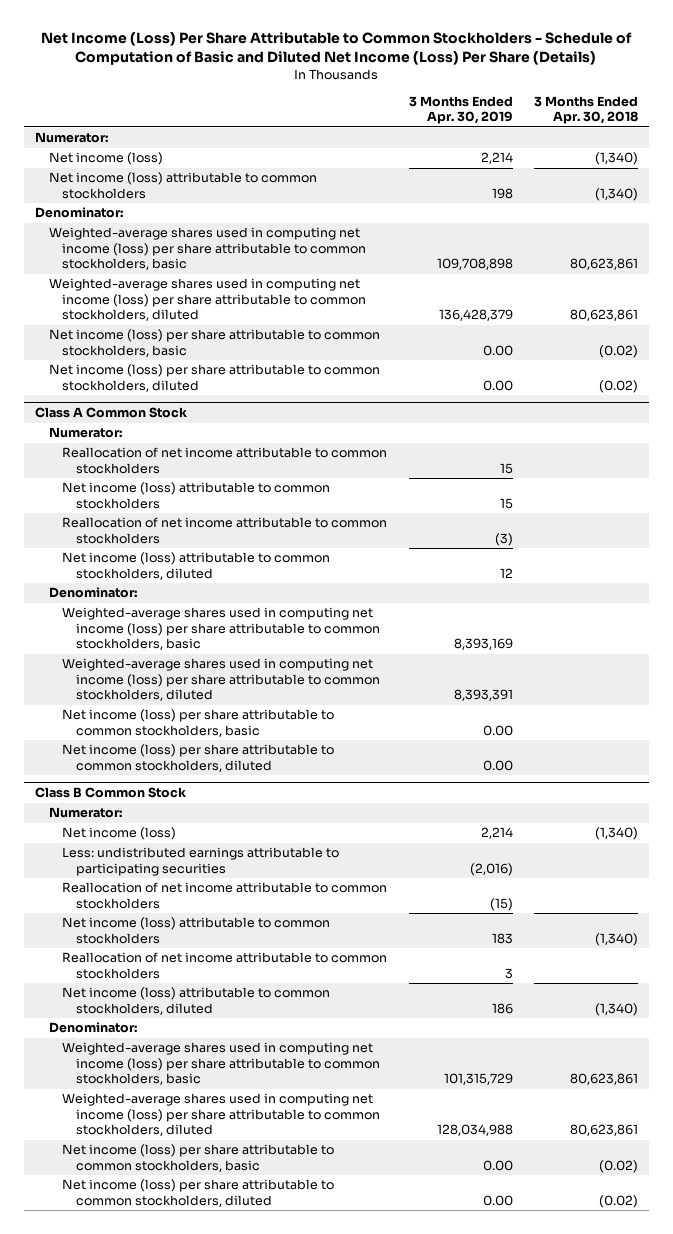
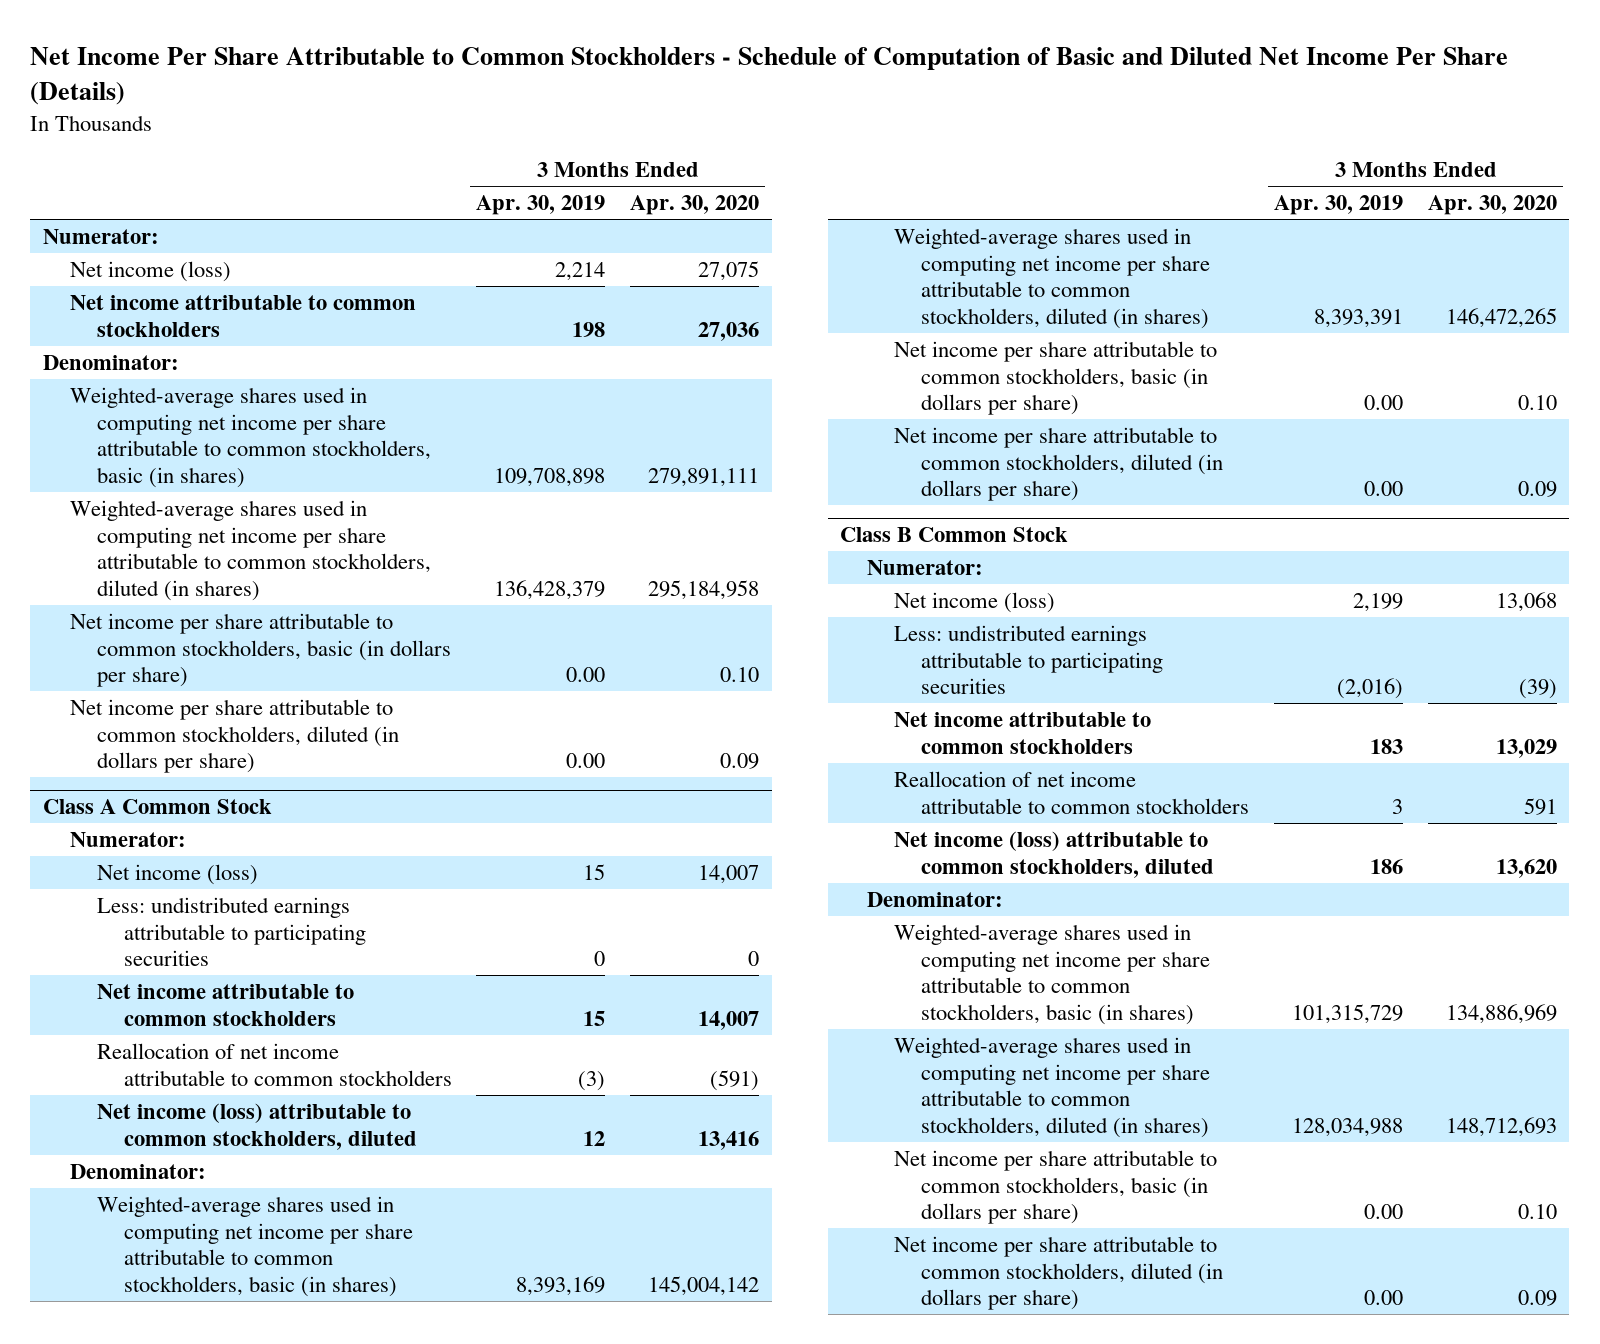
- Net Income (Loss) Per Share Attributable to Common Stockholders - Schedule of Computation of Basic and Diluted Net Income (Loss) Per Share (Details)
+ Net Income Per Share Attributable to Common Stockholders - Schedule of Computation of Basic and Diluted Net Income Per Share (Details)
- | 3 Months Ended Apr. 30, 2019 | 3 Months Ended Apr. 30, 2018
+ | 3 Months Ended Apr. 30, 2019 | 3 Months Ended Apr. 30, 2020
- Net income (loss) attributable to common stockholders | 198 | (1,340)
+ Net income attributable to common stockholders | 198 | 27,036
- Weighted-average shares used in computing net income (loss) per share attributable to common stockholders, basic | 109,708,898 | 80,623,861
- Weighted-average shares used in computing net income (loss) per share attributable to common stockholders, diluted | 136,428,379 | 80,623,861
- Net income (loss) per share attributable to common stockholders, basic | 0.00 | (0.02)
- Net income (loss) per share attributable to common stockholders, diluted | 0.00 | (0.02)
+ Weighted-average shares used in computing net income per share attributable to common stockholders, basic (in shares) | 109,708,898 | 279,891,111
+ Weighted-average shares used in computing net income per share attributable to common stockholders, diluted (in shares) | 136,428,379 | 295,184,958
+ Net income per share attributable to common stockholders, basic (in dollars per share) | 0.00 | 0.10
+ Net income per share attributable to common stockholders, diluted (in dollars per share) | 0.00 | 0.09
@ Class A Common Stock
- Reallocation of net income attributable to common stockholders | 15 |
- Net income (loss) attributable to common stockholders | 15 |
+ Net income (loss) | 15 | 14,007
+ Less: undistributed earnings attributable to participating securities | 0 | 0
+ Net income attributable to common stockholders | 15 | 14,007
- Weighted-average shares used in computing net income (loss) per share attributable to common stockholders, basic | 8,393,169 |
- Weighted-average shares used in computing net income (loss) per share attributable to common stockholders, diluted | 8,393,391 |
- Net income (loss) per share attributable to common stockholders, basic | 0.00 |
- Net income (loss) per share attributable to common stockholders, diluted | 0.00 |
+ Weighted-average shares used in computing net income per share attributable to common stockholders, basic (in shares) | 8,393,169 | 145,004,142
+ Weighted-average shares used in computing net income per share attributable to common stockholders, diluted (in shares) | 8,393,391 | 146,472,265
+ Net income per share attributable to common stockholders, basic (in dollars per share) | 0.00 | 0.10
+ Net income per share attributable to common stockholders, diluted (in dollars per share) | 0.00 | 0.09
@ Class B Common Stock
- Net income (loss) | 2,214 | (1,340)
+ Net income (loss) | 2,199 | 13,068
- Reallocation of net income attributable to common stockholders | (15) |
- Net income (loss) attributable to common stockholders | 183 | (1,340)
+ Net income attributable to common stockholders | 183 | 13,029
- Weighted-average shares used in computing net income (loss) per share attributable to common stockholders, basic | 101,315,729 | 80,623,861
- Weighted-average shares used in computing net income (loss) per share attributable to common stockholders, diluted | 128,034,988 | 80,623,861
- Net income (loss) per share attributable to common stockholders, basic | 0.00 | (0.02)
- Net income (loss) per share attributable to common stockholders, diluted | 0.00 | (0.02)
+ Weighted-average shares used in computing net income per share attributable to common stockholders, basic (in shares) | 101,315,729 | 134,886,969
+ Weighted-average shares used in computing net income per share attributable to common stockholders, diluted (in shares) | 128,034,988 | 148,712,693
+ Net income per share attributable to common stockholders, basic (in dollars per share) | 0.00 | 0.10
+ Net income per share attributable to common stockholders, diluted (in dollars per share) | 0.00 | 0.09

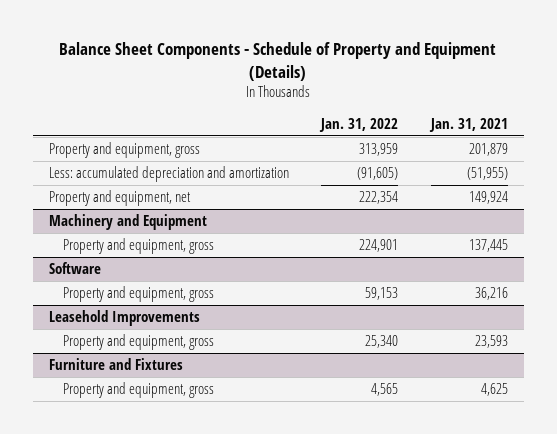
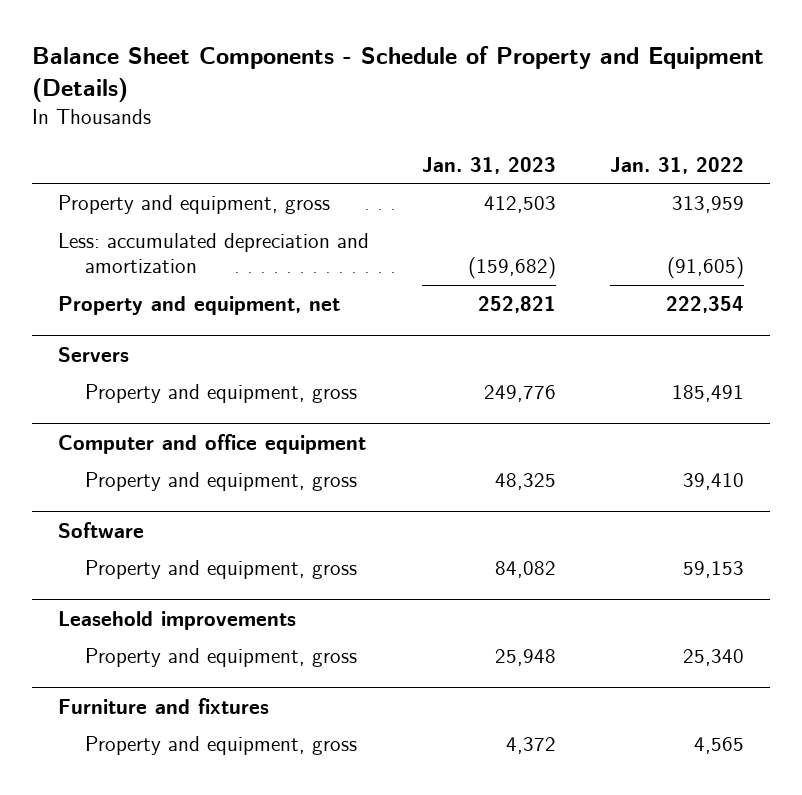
- | Jan. 31, 2022 | Jan. 31, 2021
+ | Jan. 31, 2023 | Jan. 31, 2022
- Machinery and Equipment
- Property and equipment, gross | 224,901 | 137,445
+ Servers
+ Property and equipment, gross | 249,776 | 185,491
+ Computer and office equipment
+ Property and equipment, gross | 48,325 | 39,410
- Leasehold Improvements
+ Leasehold improvements
- Furniture and Fixtures
+ Furniture and fixtures

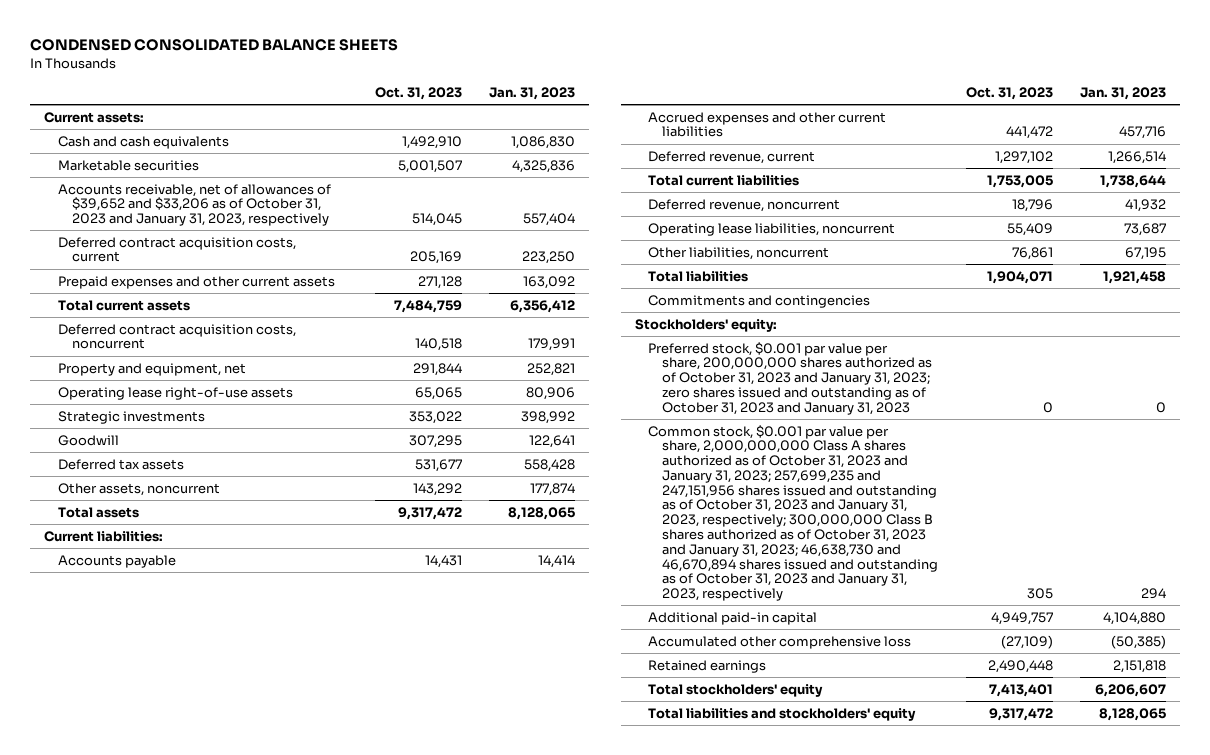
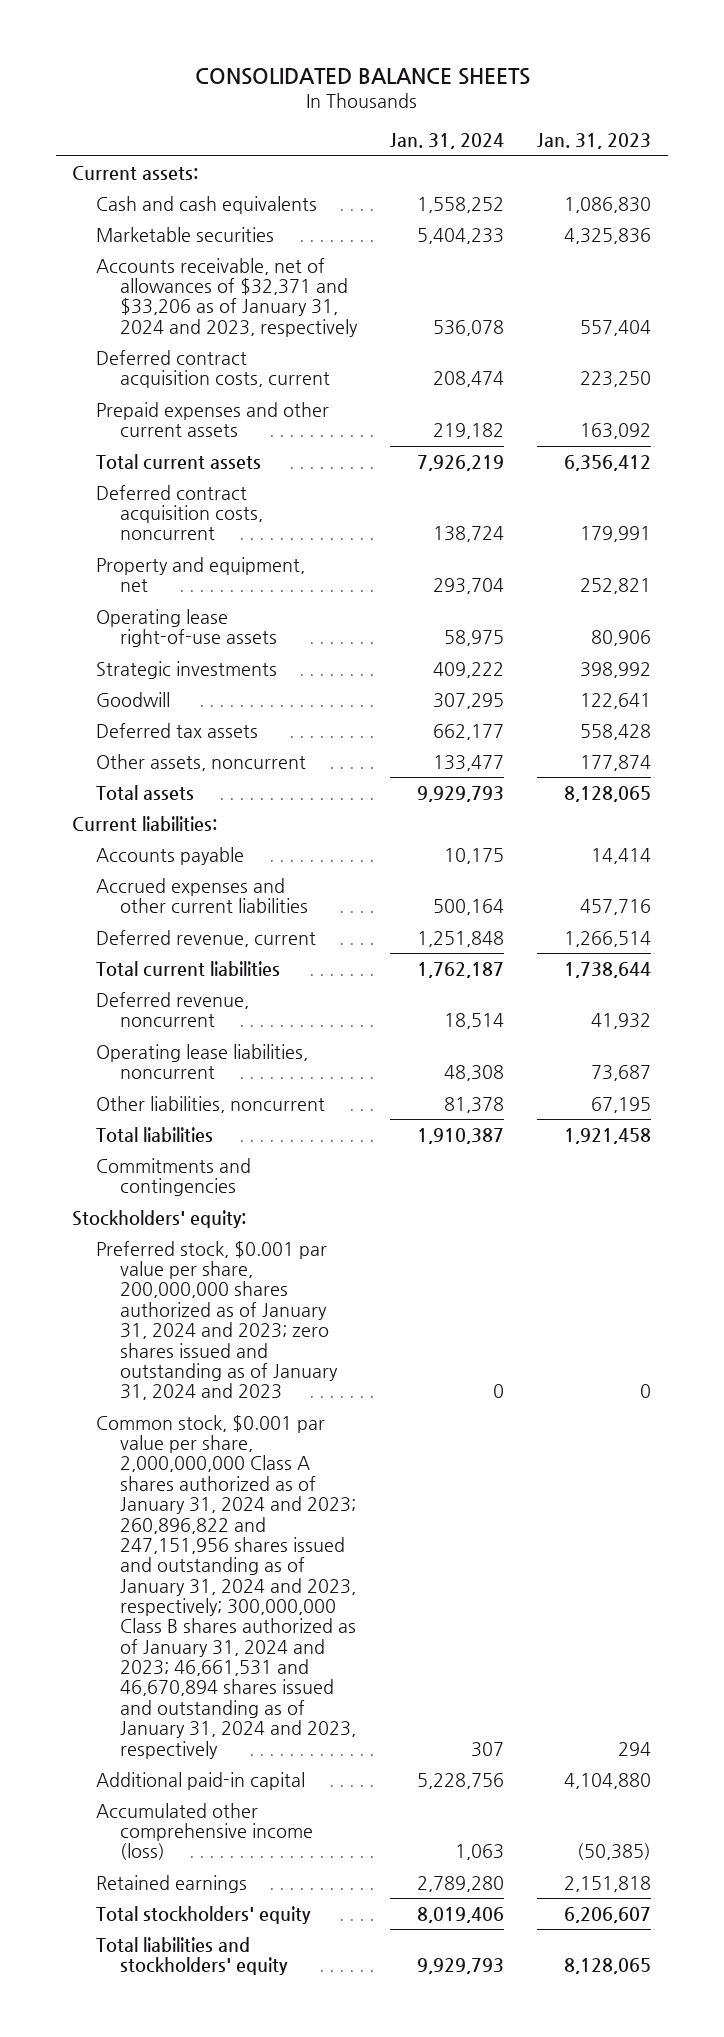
- CONDENSED CONSOLIDATED BALANCE SHEETS
+ CONSOLIDATED BALANCE SHEETS
- | Oct. 31, 2023 | Jan. 31, 2023
+ | Jan. 31, 2024 | Jan. 31, 2023
- Accounts receivable, net of allowances of $39,652 and $33,206 as of October 31, 2023 and January 31, 2023, respectively | 514,045 | 557,404
+ Accounts receivable, net of allowances of $32,371 and $33,206 as of January 31, 2024 and 2023, respectively | 536,078 | 557,404
- Preferred stock, $0.001 par value per share, 200,000,000 shares authorized as of October 31, 2023 and January 31, 2023; zero shares issued and outstanding as of October 31, 2023 and January 31, 2023 | 0 | 0
- Common stock, $0.001 par value per share, 2,000,000,000 Class A shares authorized as of October 31, 2023 and January 31, 2023; 257,699,235 and 247,151,956 shares issued and outstanding as of October 31, 2023 and January 31, 2023, respectively; 300,000,000 Class B shares authorized as of October 31, 2023 and January 31, 2023; 46,638,730 and 46,670,894 shares issued and outstanding as of October 31, 2023 and January 31, 2023, respectively | 305 | 294
+ Preferred stock, $0.001 par value per share, 200,000,000 shares authorized as of January 31, 2024 and 2023; zero shares issued and outstanding as of January 31, 2024 and 2023 | 0 | 0
+ Common stock, $0.001 par value per share, 2,000,000,000 Class A shares authorized as of January 31, 2024 and 2023; 260,896,822 and 247,151,956 shares issued and outstanding as of January 31, 2024 and 2023, respectively; 300,000,000 Class B shares authorized as of January 31, 2024 and 2023; 46,661,531 and 46,670,894 shares issued and outstanding as of January 31, 2024 and 2023, respectively | 307 | 294
- Accumulated other comprehensive loss | (27,109) | (50,385)
+ Accumulated other comprehensive income (loss) | 1,063 | (50,385)

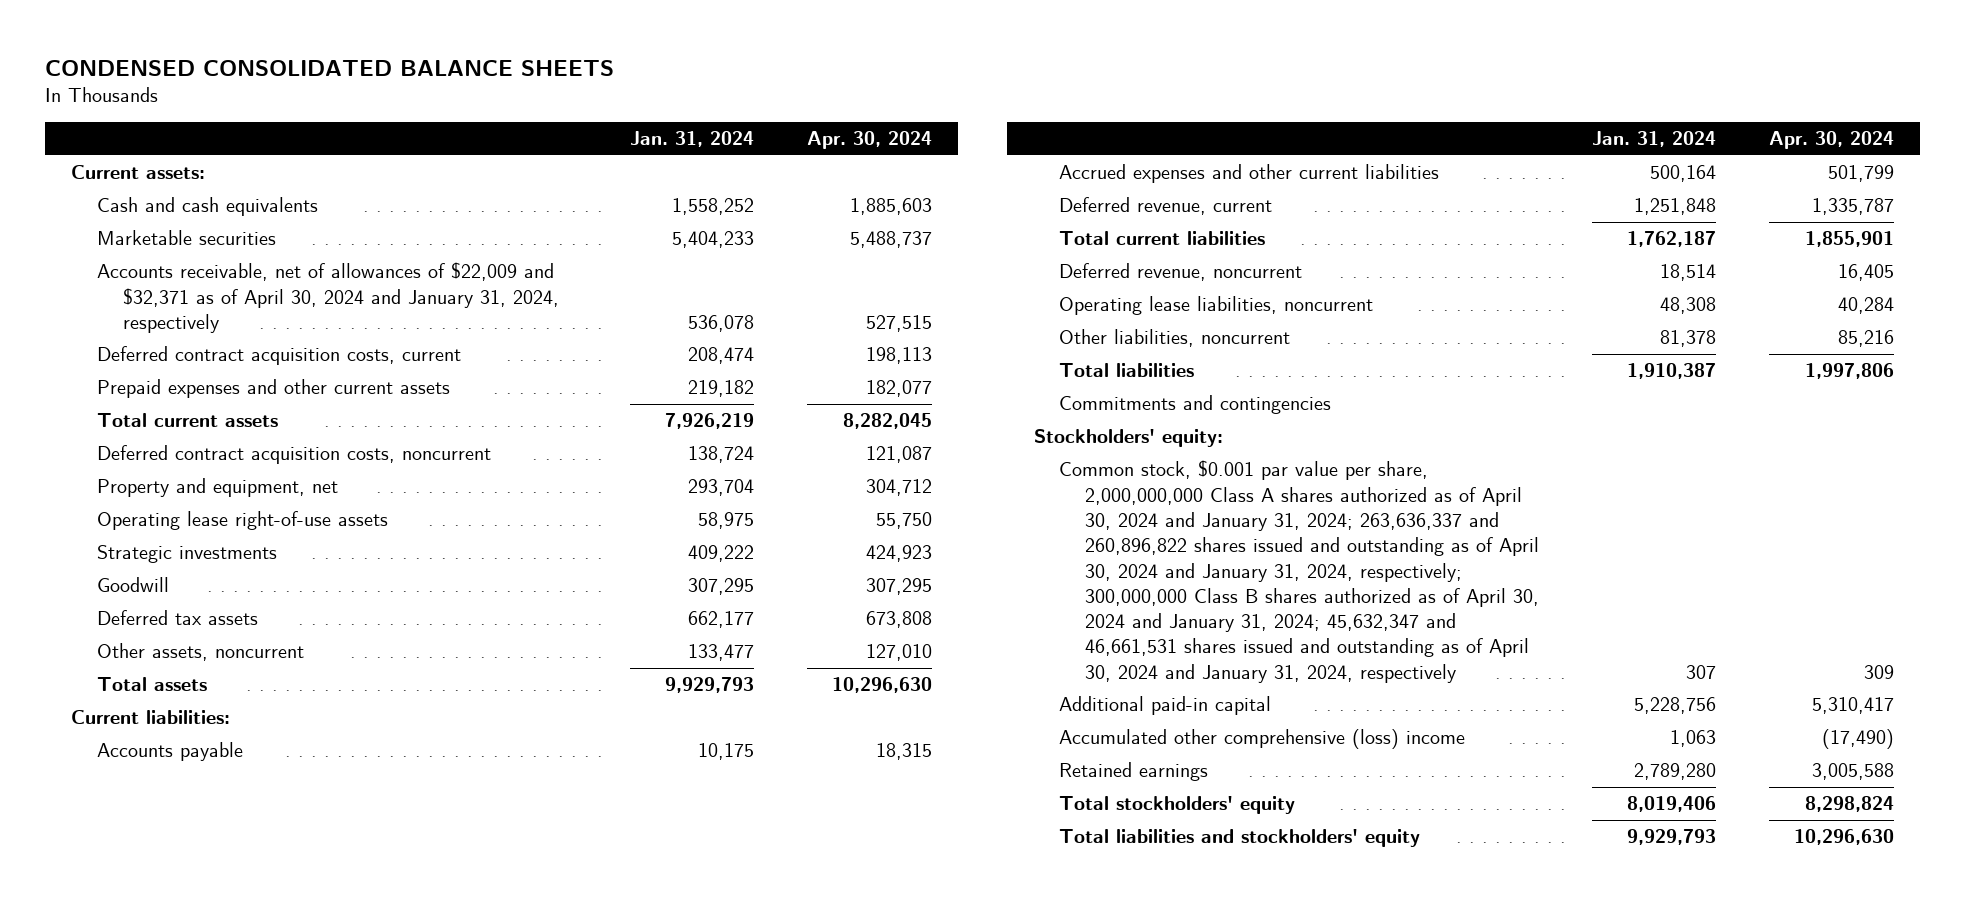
- CONSOLIDATED BALANCE SHEETS
+ CONDENSED CONSOLIDATED BALANCE SHEETS
- | Jan. 31, 2024 | Jan. 31, 2023
+ | Jan. 31, 2024 | Apr. 30, 2024
- Accounts receivable, net of allowances of $32,371 and $33,206 as of January 31, 2024 and 2023, respectively | 536,078 | 557,404
+ Accounts receivable, net of allowances of $22,009 and $32,371 as of April 30, 2024 and January 31, 2024, respectively | 536,078 | 527,515
- Preferred stock, $0.001 par value per share, 200,000,000 shares authorized as of January 31, 2024 and 2023; zero shares issued and outstanding as of January 31, 2024 and 2023 | 0 | 0
- Common stock, $0.001 par value per share, 2,000,000,000 Class A shares authorized as of January 31, 2024 and 2023; 260,896,822 and 247,151,956 shares issued and outstanding as of January 31, 2024 and 2023, respectively; 300,000,000 Class B shares authorized as of January 31, 2024 and 2023; 46,661,531 and 46,670,894 shares issued and outstanding as of January 31, 2024 and 2023, respectively | 307 | 294
+ Common stock, $0.001 par value per share, 2,000,000,000 Class A shares authorized as of April 30, 2024 and January 31, 2024; 263,636,337 and 260,896,822 shares issued and outstanding as of April 30, 2024 and January 31, 2024, respectively; 300,000,000 Class B shares authorized as of April 30, 2024 and January 31, 2024; 45,632,347 and 46,661,531 shares issued and outstanding as of April 30, 2024 and January 31, 2024, respectively | 307 | 309
- Accumulated other comprehensive income (loss) | 1,063 | (50,385)
+ Accumulated other comprehensive (loss) income | 1,063 | (17,490)

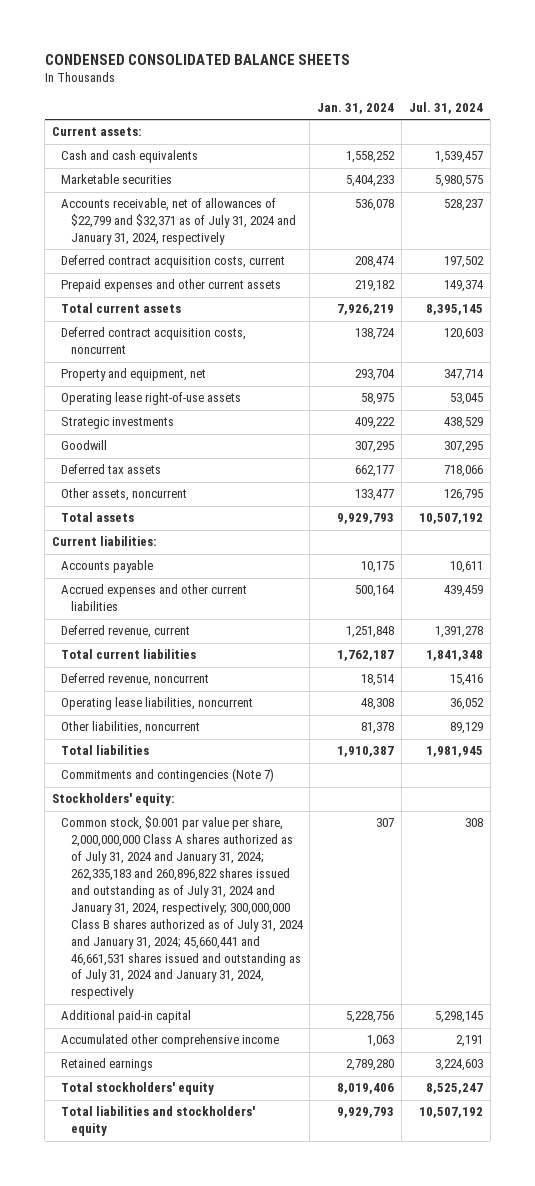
- | Jan. 31, 2024 | Apr. 30, 2024
+ | Jan. 31, 2024 | Jul. 31, 2024
- Accounts receivable, net of allowances of $22,009 and $32,371 as of April 30, 2024 and January 31, 2024, respectively | 536,078 | 527,515
+ Accounts receivable, net of allowances of $22,799 and $32,371 as of July 31, 2024 and January 31, 2024, respectively | 536,078 | 528,237
- Commitments and contingencies
+ Commitments and contingencies (Note 7)
- Common stock, $0.001 par value per share, 2,000,000,000 Class A shares authorized as of April 30, 2024 and January 31, 2024; 263,636,337 and 260,896,822 shares issued and outstanding as of April 30, 2024 and January 31, 2024, respectively; 300,000,000 Class B shares authorized as of April 30, 2024 and January 31, 2024; 45,632,347 and 46,661,531 shares issued and outstanding as of April 30, 2024 and January 31, 2024, respectively | 307 | 309
+ Common stock, $0.001 par value per share, 2,000,000,000 Class A shares authorized as of July 31, 2024 and January 31, 2024; 262,335,183 and 260,896,822 shares issued and outstanding as of July 31, 2024 and January 31, 2024, respectively; 300,000,000 Class B shares authorized as of July 31, 2024 and January 31, 2024; 45,660,441 and 46,661,531 shares issued and outstanding as of July 31, 2024 and January 31, 2024, respectively | 307 | 308
- Accumulated other comprehensive (loss) income | 1,063 | (17,490)
+ Accumulated other comprehensive income | 1,063 | 2,191

